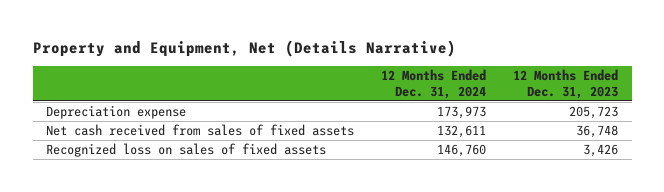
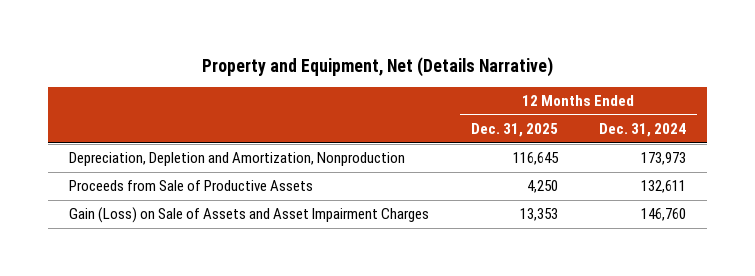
- | 12 Months Ended Dec. 31, 2024 | 12 Months Ended Dec. 31, 2023
+ | 12 Months Ended Dec. 31, 2025 | 12 Months Ended Dec. 31, 2024
- Depreciation expense | 173,973 | 205,723
- Net cash received from sales of fixed assets | 132,611 | 36,748
- Recognized loss on sales of fixed assets | 146,760 | 3,426
+ Depreciation, Depletion and Amortization, Nonproduction | 116,645 | 173,973
+ Proceeds from Sale of Productive Assets | 4,250 | 132,611
+ Gain (Loss) on Sale of Assets and Asset Impairment Charges | 13,353 | 146,760

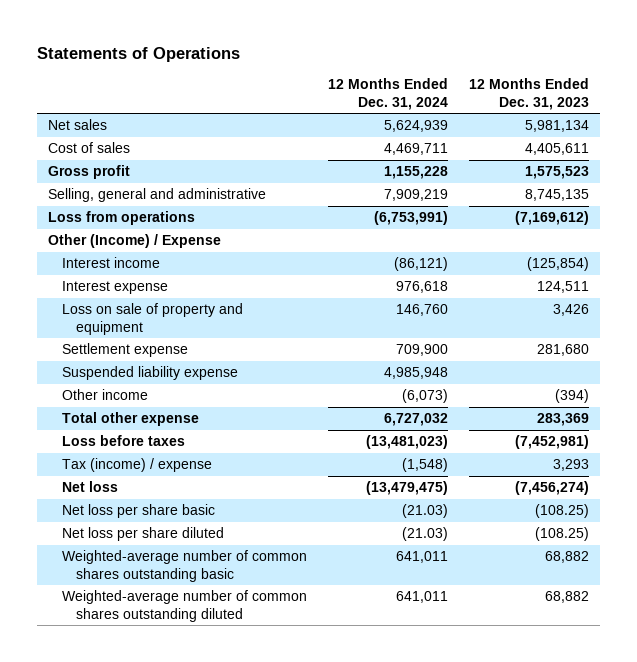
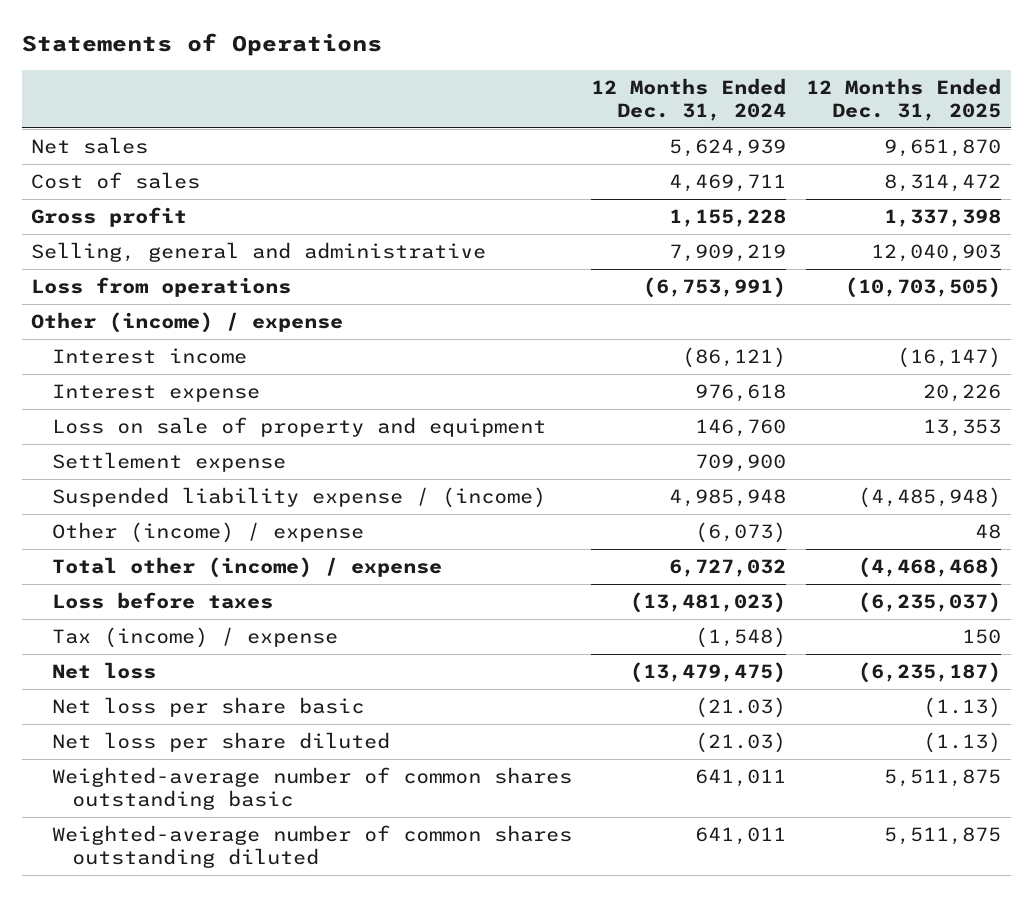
- | 12 Months Ended Dec. 31, 2024 | 12 Months Ended Dec. 31, 2023
+ | 12 Months Ended Dec. 31, 2024 | 12 Months Ended Dec. 31, 2025
- Other (Income) / Expense
+ Other (income) / expense
- Suspended liability expense | 4,985,948 |
- Other income | (6,073) | (394)
- Total other expense | 6,727,032 | 283,369
+ Suspended liability expense / (income) | 4,985,948 | (4,485,948)
+ Other (income) / expense | (6,073) | 48
+ Total other (income) / expense | 6,727,032 | (4,468,468)

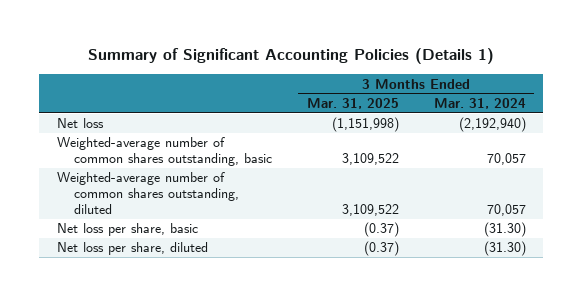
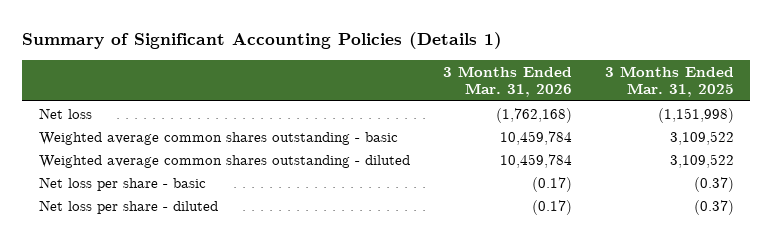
- | 3 Months Ended Mar. 31, 2025 | 3 Months Ended Mar. 31, 2024
+ | 3 Months Ended Mar. 31, 2026 | 3 Months Ended Mar. 31, 2025
- Weighted-average number of common shares outstanding, basic | 3,109,522 | 70,057
- Weighted-average number of common shares outstanding, diluted | 3,109,522 | 70,057
- Net loss per share, basic | (0.37) | (31.30)
- Net loss per share, diluted | (0.37) | (31.30)
+ Weighted average common shares outstanding - basic | 10,459,784 | 3,109,522
+ Weighted average common shares outstanding - diluted | 10,459,784 | 3,109,522
+ Net loss per share - basic | (0.17) | (0.37)
+ Net loss per share - diluted | (0.17) | (0.37)

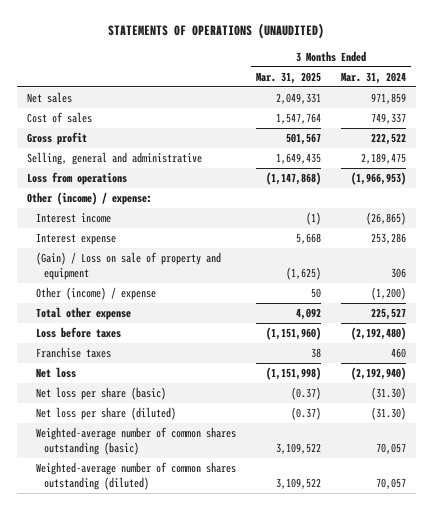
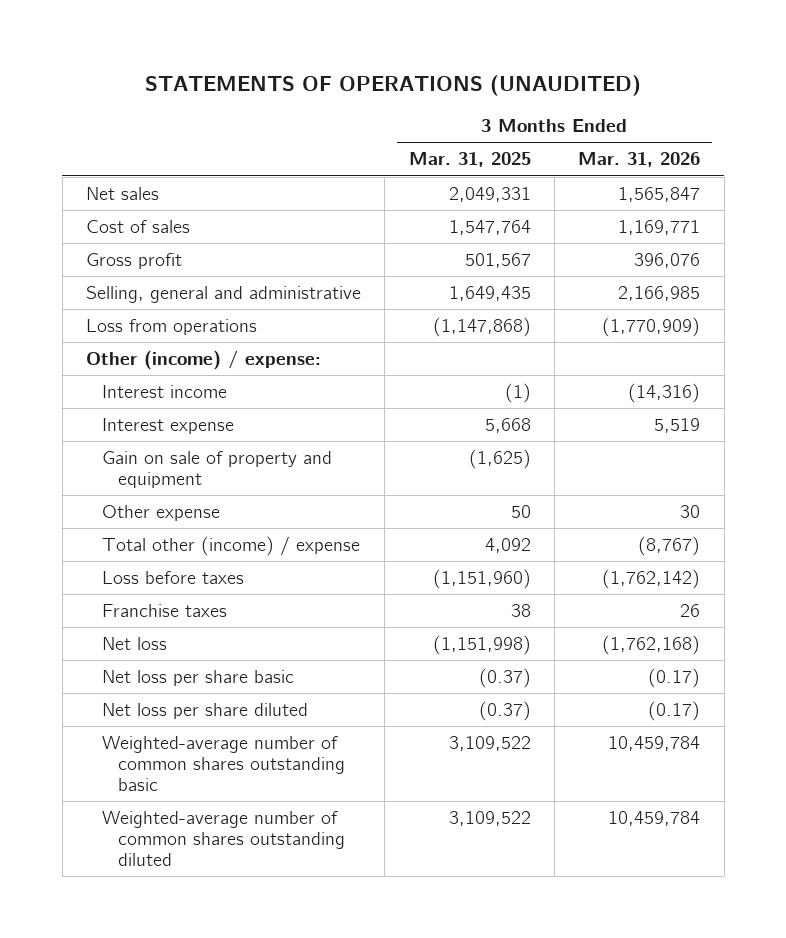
- | 3 Months Ended Mar. 31, 2025 | 3 Months Ended Mar. 31, 2024
+ | 3 Months Ended Mar. 31, 2025 | 3 Months Ended Mar. 31, 2026
- (Gain) / Loss on sale of property and equipment | (1,625) | 306
- Other (income) / expense | 50 | (1,200)
- Total other expense | 4,092 | 225,527
+ Gain on sale of property and equipment | (1,625) |
+ Other expense | 50 | 30
+ Total other (income) / expense | 4,092 | (8,767)
- Net loss per share (basic) | (0.37) | (31.30)
- Net loss per share (diluted) | (0.37) | (31.30)
- Weighted-average number of common shares outstanding (basic) | 3,109,522 | 70,057
- Weighted-average number of common shares outstanding (diluted) | 3,109,522 | 70,057
+ Net loss per share basic | (0.37) | (0.17)
+ Net loss per share diluted | (0.37) | (0.17)
+ Weighted-average number of common shares outstanding basic | 3,109,522 | 10,459,784
+ Weighted-average number of common shares outstanding diluted | 3,109,522 | 10,459,784

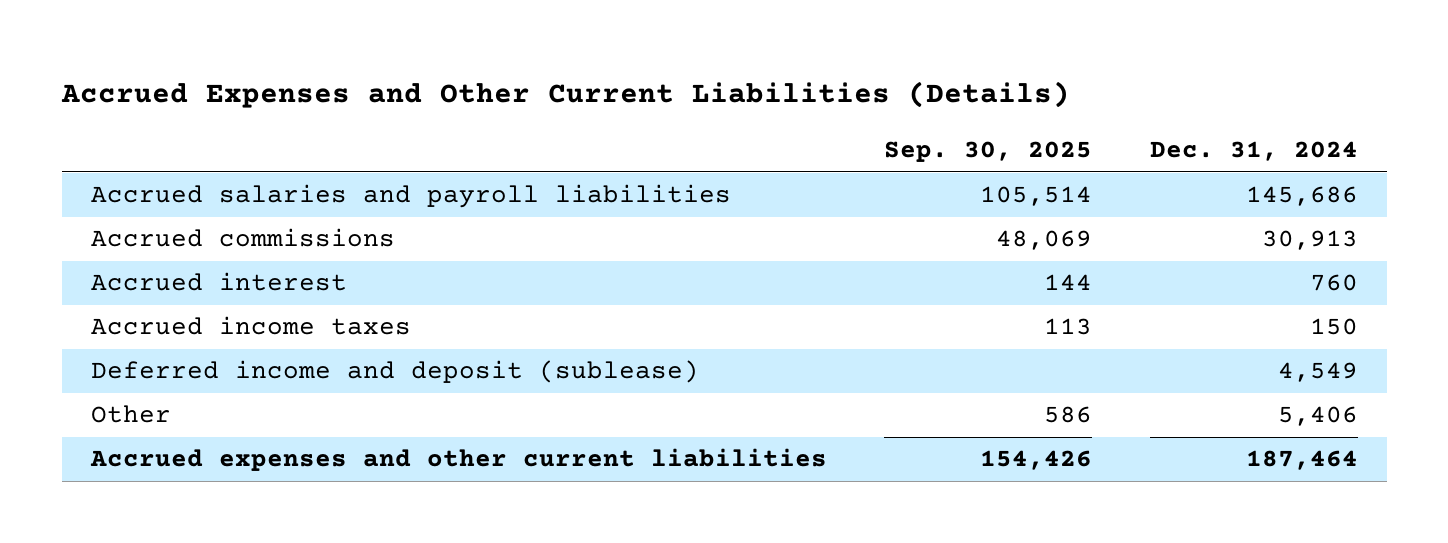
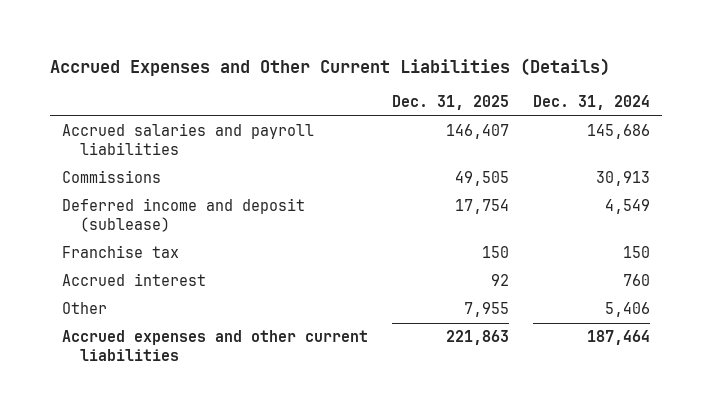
- | Sep. 30, 2025 | Dec. 31, 2024
+ | Dec. 31, 2025 | Dec. 31, 2024
- Accrued commissions | 48,069 | 30,913
- Accrued income taxes | 113 | 150
+ Commissions | 49,505 | 30,913
+ Franchise tax | 150 | 150
moved down: Accrued interest | 92 | 760

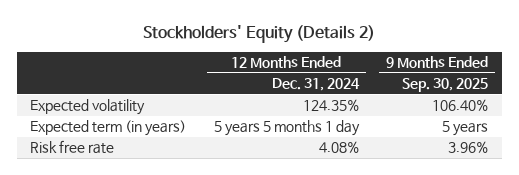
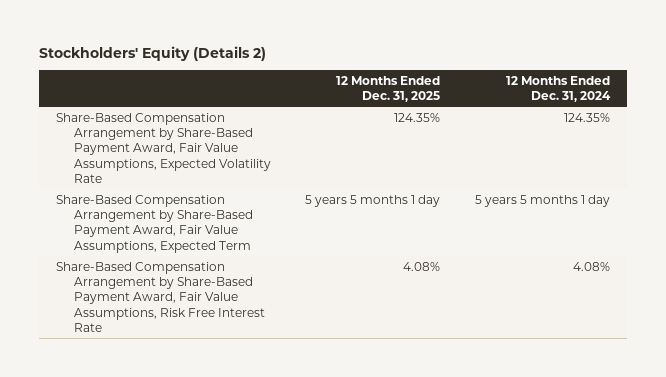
- | 12 Months Ended Dec. 31, 2024 | 9 Months Ended Sep. 30, 2025
+ | 12 Months Ended Dec. 31, 2025 | 12 Months Ended Dec. 31, 2024
- Expected volatility | 124.35% | 106.40%
- Expected term (in years) | 5 years 5 months 1 day | 5 years
- Risk free rate | 4.08% | 3.96%
+ Share-Based Compensation Arrangement by Share-Based Payment Award, Fair Value Assumptions, Expected Volatility Rate | 124.35% | 124.35%
+ Share-Based Compensation Arrangement by Share-Based Payment Award, Fair Value Assumptions, Expected Term | 5 years 5 months 1 day | 5 years 5 months 1 day
+ Share-Based Compensation Arrangement by Share-Based Payment Award, Fair Value Assumptions, Risk Free Interest Rate | 4.08% | 4.08%

